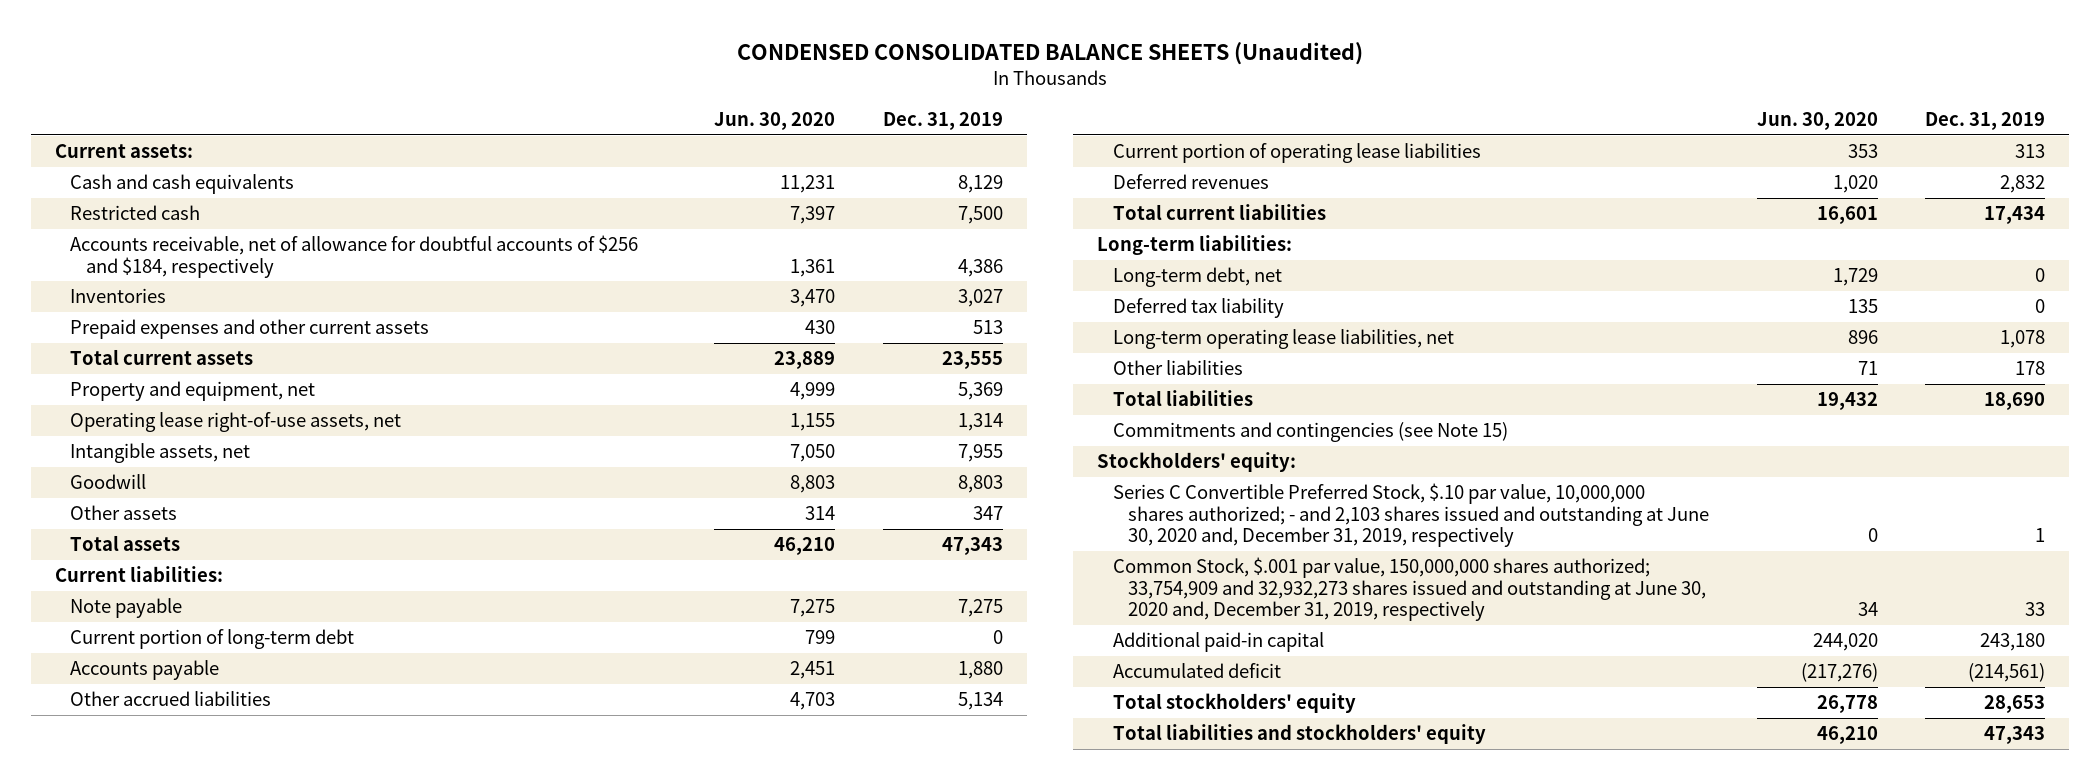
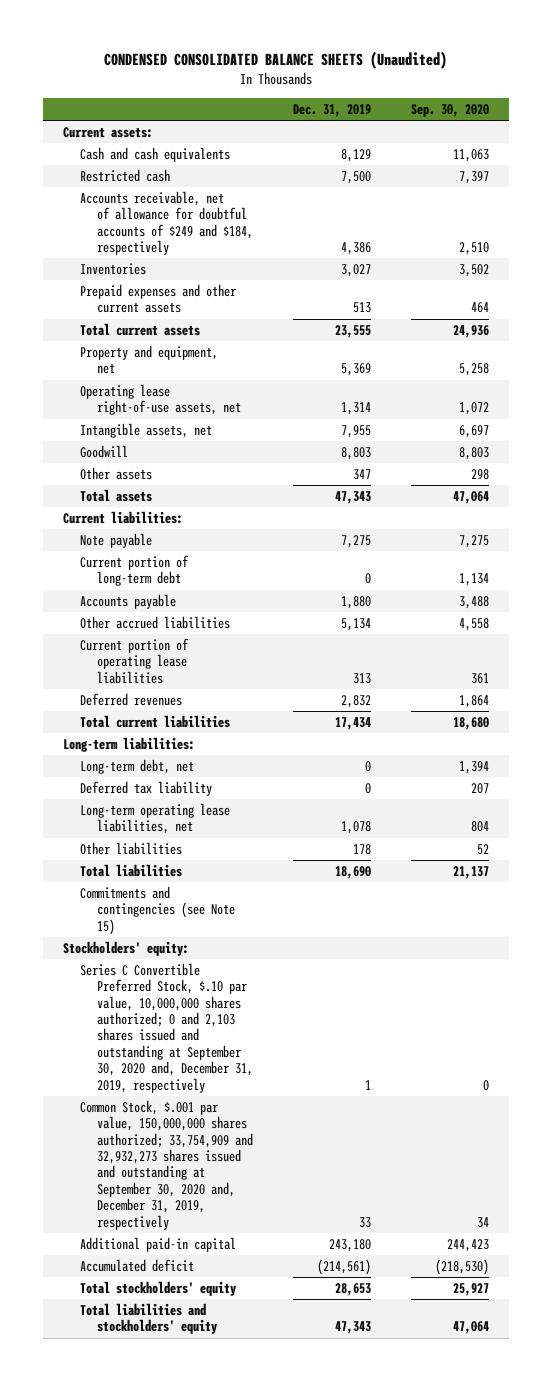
- | Jun. 30, 2020 | Dec. 31, 2019
+ | Dec. 31, 2019 | Sep. 30, 2020
- Accounts receivable, net of allowance for doubtful accounts of $256 and $184, respectively | 1,361 | 4,386
+ Accounts receivable, net of allowance for doubtful accounts of $249 and $184, respectively | 4,386 | 2,510
- Series C Convertible Preferred Stock, $.10 par value, 10,000,000 shares authorized; - and 2,103 shares issued and outstanding at June 30, 2020 and, December 31, 2019, respectively | 0 | 1
- Common Stock, $.001 par value, 150,000,000 shares authorized; 33,754,909 and 32,932,273 shares issued and outstanding at June 30, 2020 and, December 31, 2019, respectively | 34 | 33
+ Series C Convertible Preferred Stock, $.10 par value, 10,000,000 shares authorized; 0 and 2,103 shares issued and outstanding at September 30, 2020 and, December 31, 2019, respectively | 1 | 0
+ Common Stock, $.001 par value, 150,000,000 shares authorized; 33,754,909 and 32,932,273 shares issued and outstanding at September 30, 2020 and, December 31, 2019, respectively | 33 | 34

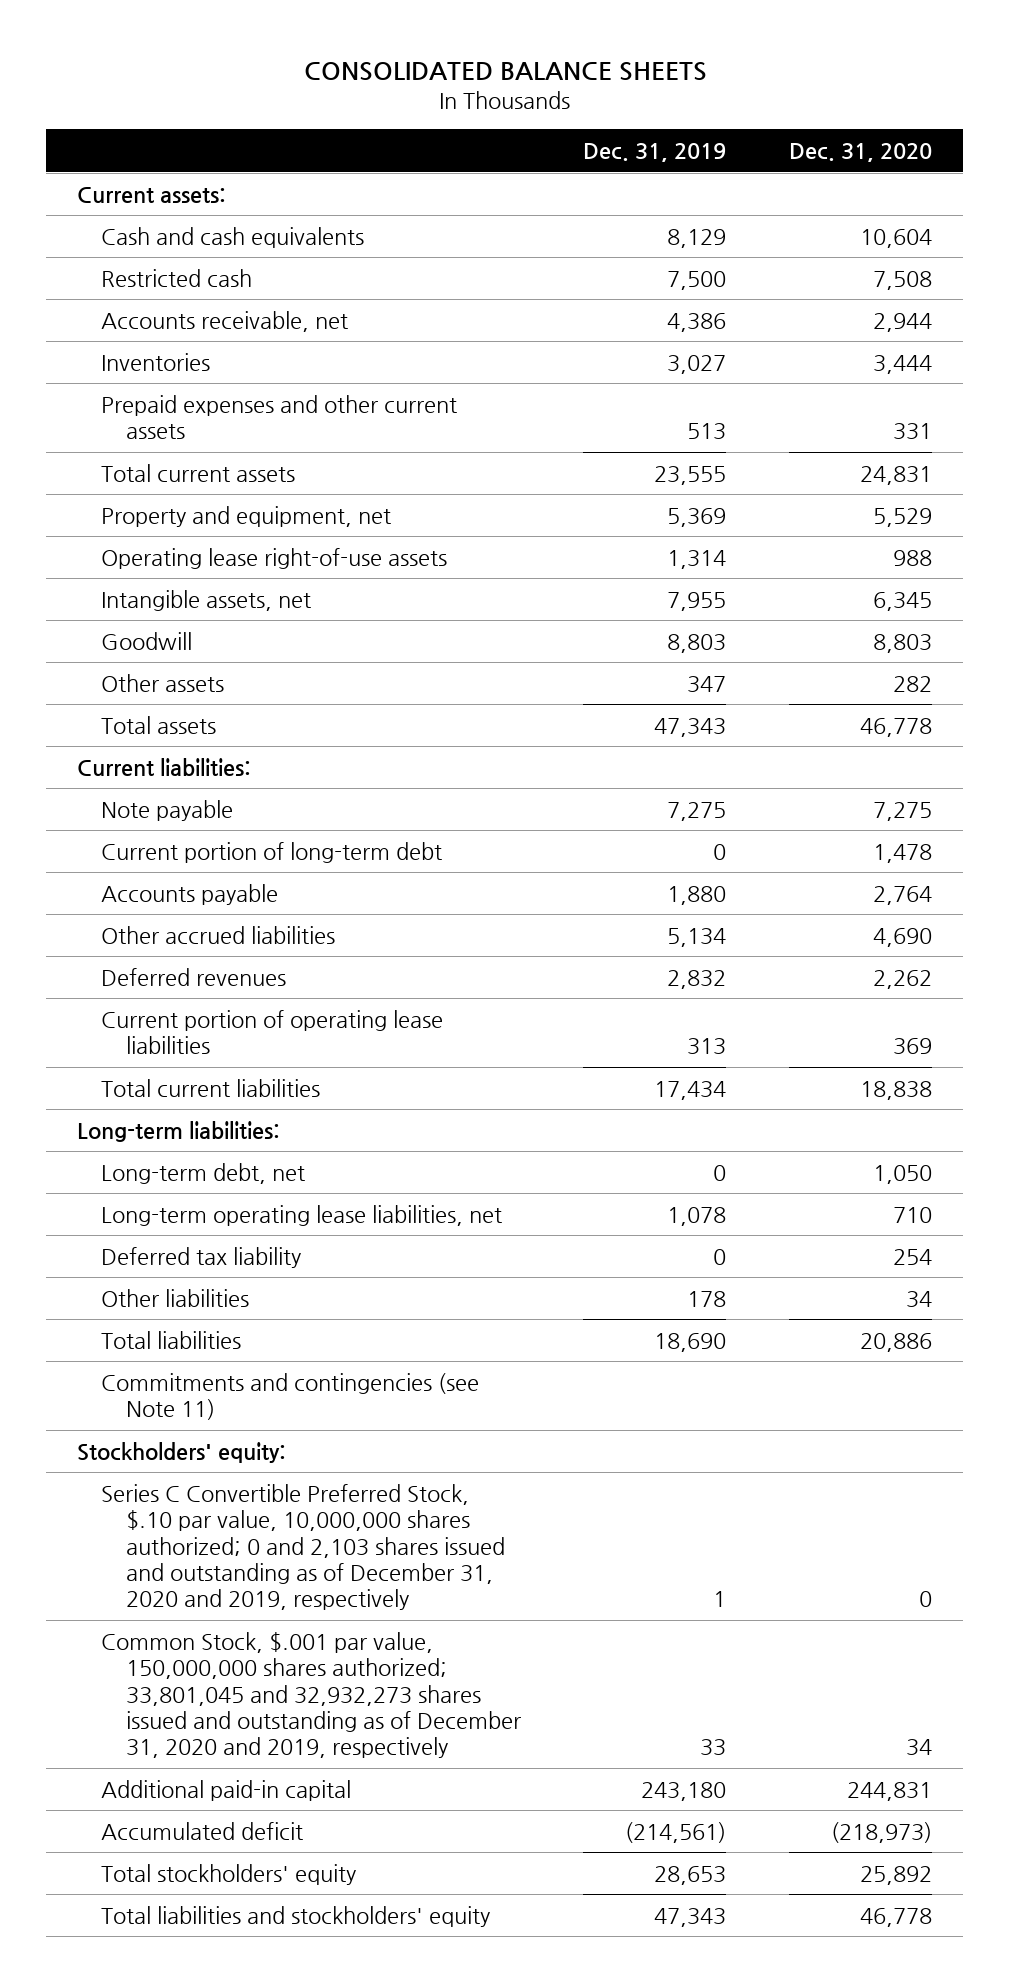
- CONDENSED CONSOLIDATED BALANCE SHEETS (Unaudited)
+ CONSOLIDATED BALANCE SHEETS
- | Dec. 31, 2019 | Sep. 30, 2020
+ | Dec. 31, 2019 | Dec. 31, 2020
- Accounts receivable, net of allowance for doubtful accounts of $249 and $184, respectively | 4,386 | 2,510
+ Accounts receivable, net | 4,386 | 2,944
- Operating lease right-of-use assets, net | 1,314 | 1,072
+ Operating lease right-of-use assets | 1,314 | 988
moved down: Current portion of operating lease liabilities | 313 | 369
moved down: Deferred tax liability | 0 | 254
- Commitments and contingencies (see Note 15)
+ Commitments and contingencies (see Note 11)
- Series C Convertible Preferred Stock, $.10 par value, 10,000,000 shares authorized; 0 and 2,103 shares issued and outstanding at September 30, 2020 and, December 31, 2019, respectively | 1 | 0
- Common Stock, $.001 par value, 150,000,000 shares authorized; 33,754,909 and 32,932,273 shares issued and outstanding at September 30, 2020 and, December 31, 2019, respectively | 33 | 34
+ Series C Convertible Preferred Stock, $.10 par value, 10,000,000 shares authorized; 0 and 2,103 shares issued and outstanding as of December 31, 2020 and 2019, respectively | 1 | 0
+ Common Stock, $.001 par value, 150,000,000 shares authorized; 33,801,045 and 32,932,273 shares issued and outstanding as of December 31, 2020 and 2019, respectively | 33 | 34

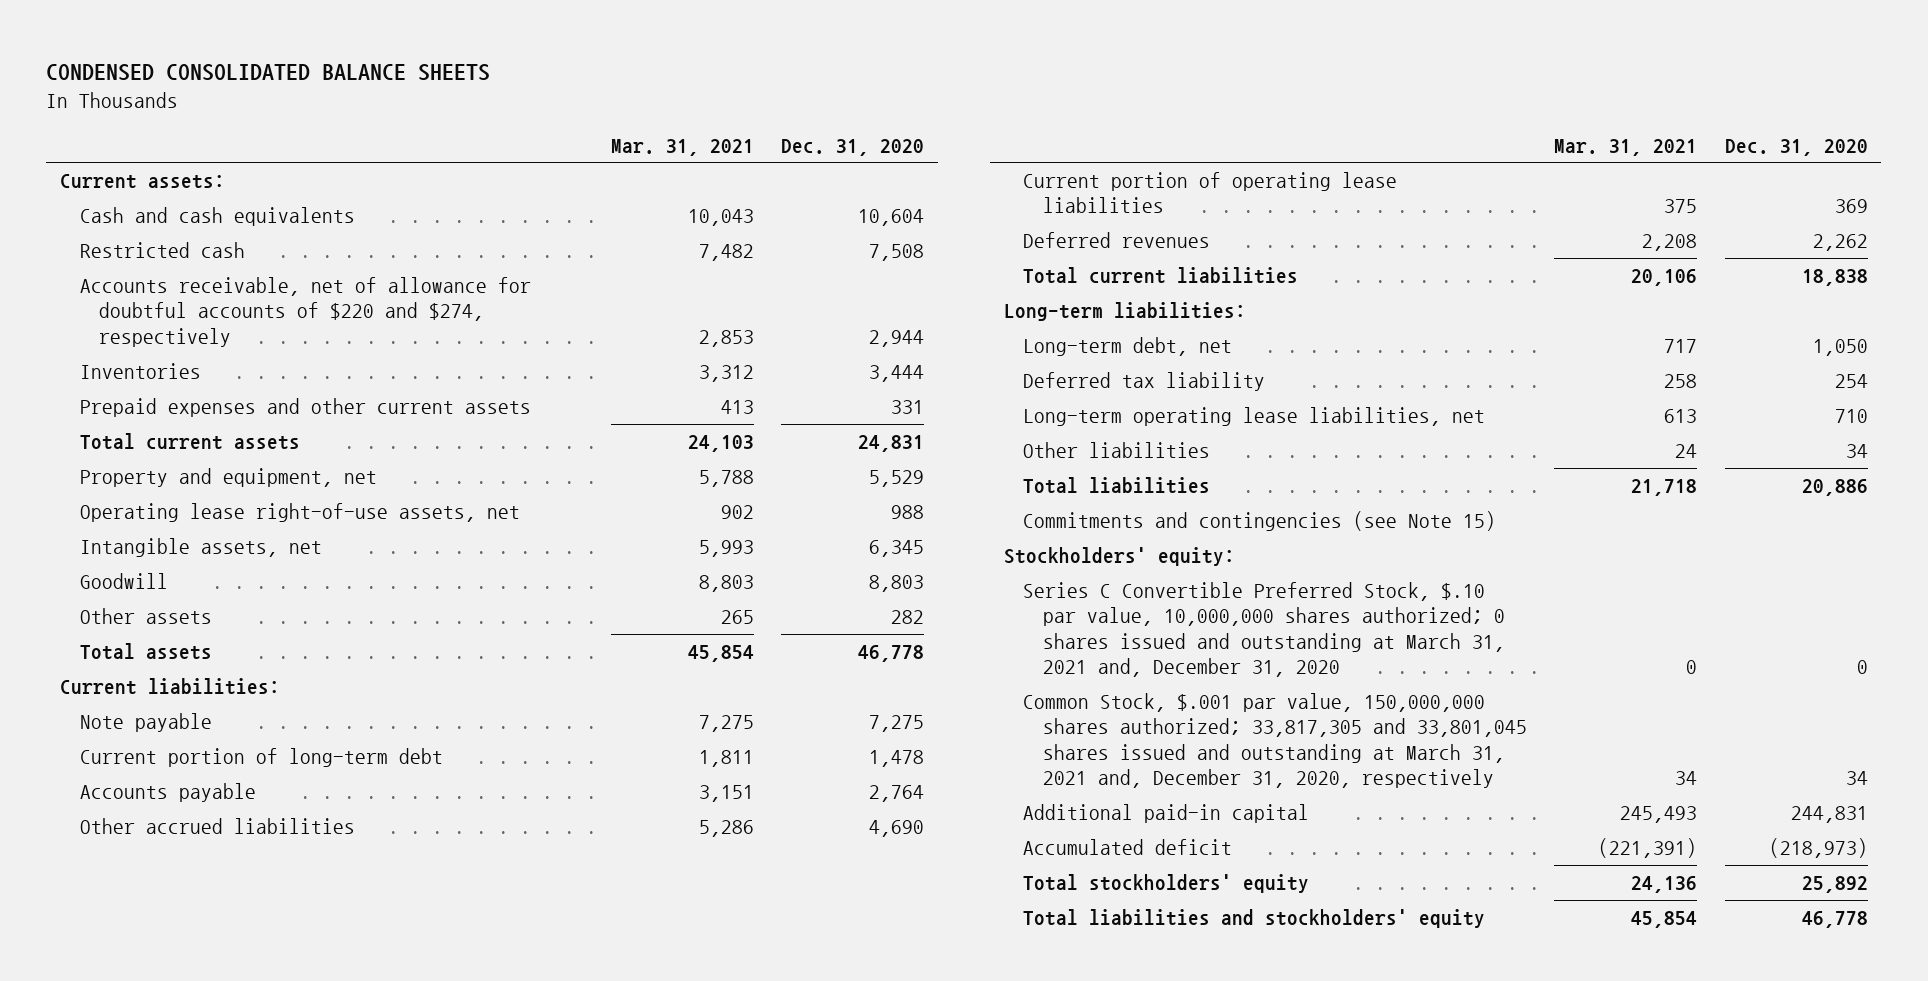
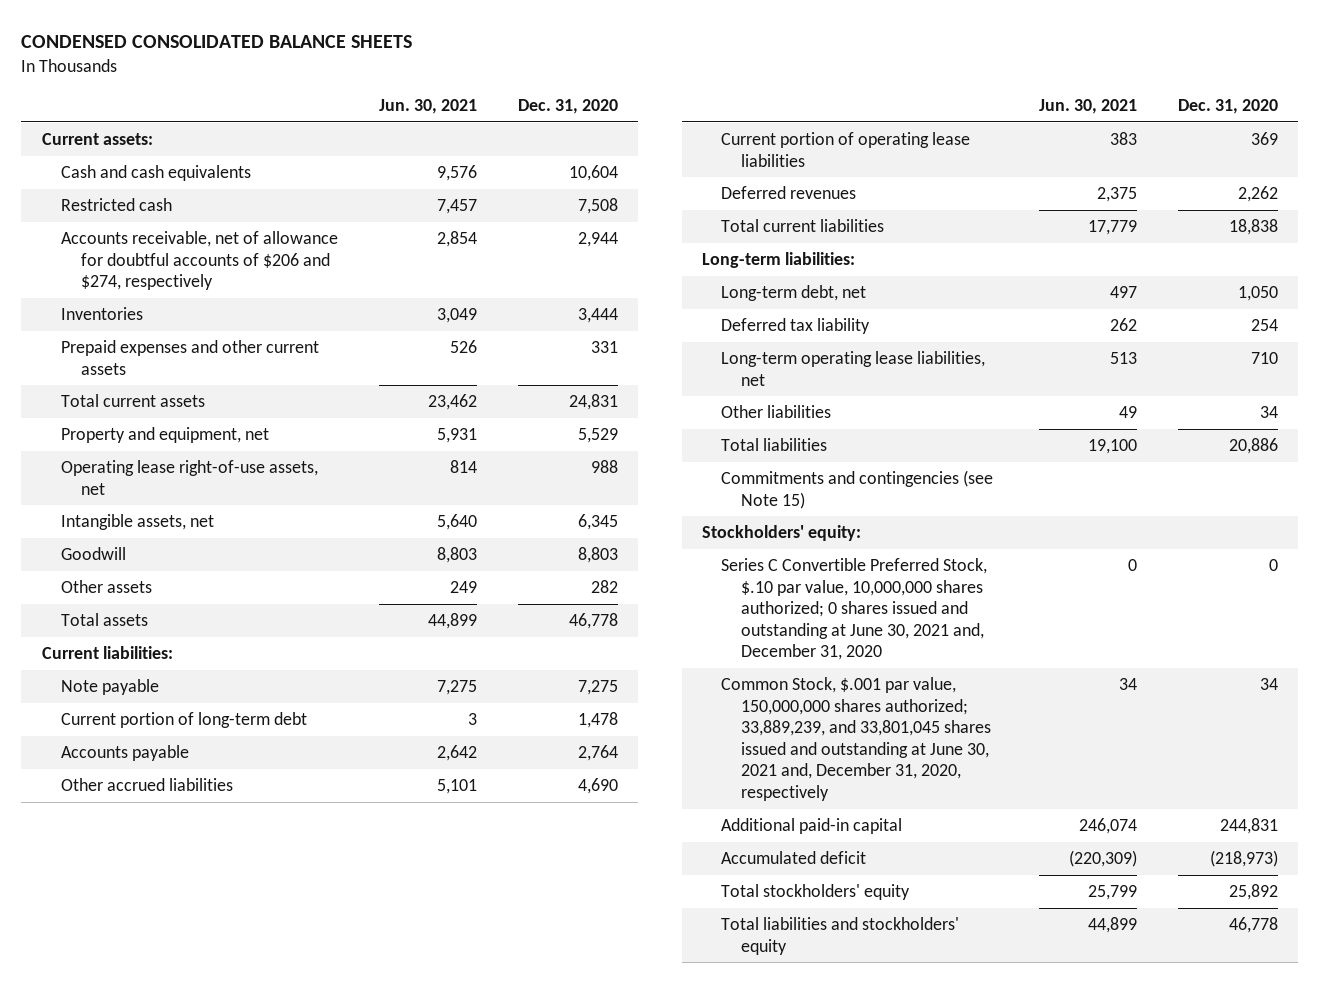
- | Mar. 31, 2021 | Dec. 31, 2020
+ | Jun. 30, 2021 | Dec. 31, 2020
- Accounts receivable, net of allowance for doubtful accounts of $220 and $274, respectively | 2,853 | 2,944
+ Accounts receivable, net of allowance for doubtful accounts of $206 and $274, respectively | 2,854 | 2,944
- Series C Convertible Preferred Stock, $.10 par value, 10,000,000 shares authorized; 0 shares issued and outstanding at March 31, 2021 and, December 31, 2020 | 0 | 0
- Common Stock, $.001 par value, 150,000,000 shares authorized; 33,817,305 and 33,801,045 shares issued and outstanding at March 31, 2021 and, December 31, 2020, respectively | 34 | 34
+ Series C Convertible Preferred Stock, $.10 par value, 10,000,000 shares authorized; 0 shares issued and outstanding at June 30, 2021 and, December 31, 2020 | 0 | 0
+ Common Stock, $.001 par value, 150,000,000 shares authorized; 33,889,239, and 33,801,045 shares issued and outstanding at June 30, 2021 and, December 31, 2020, respectively | 34 | 34

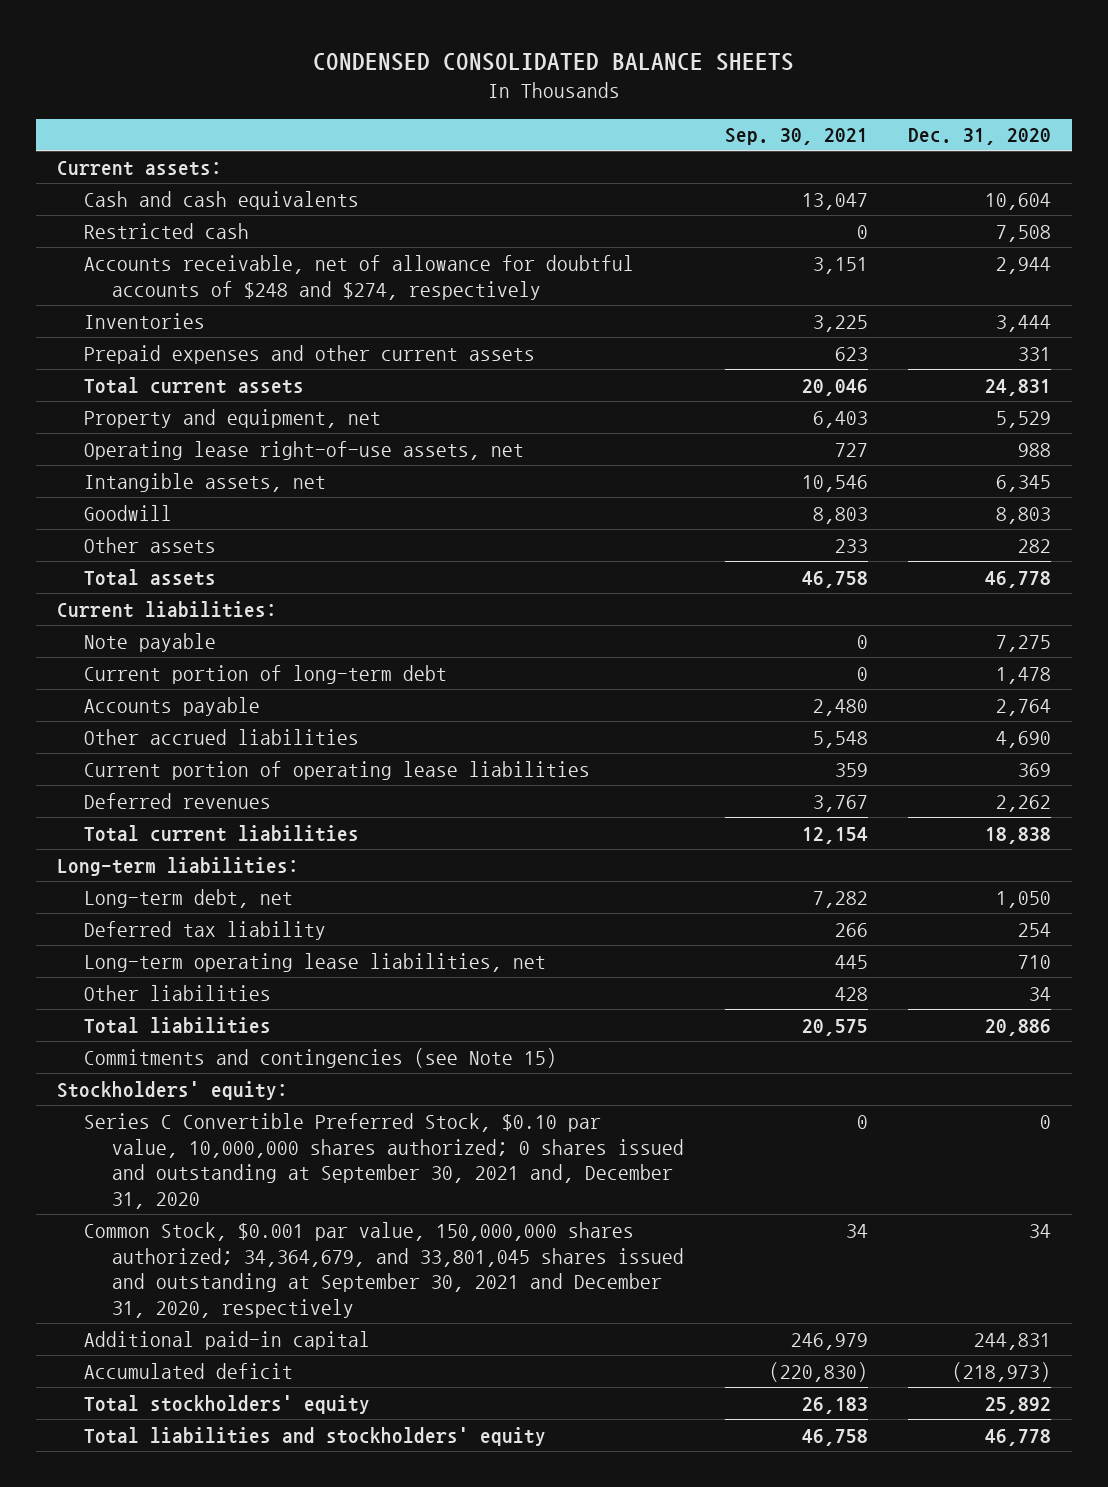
- | Jun. 30, 2021 | Dec. 31, 2020
+ | Sep. 30, 2021 | Dec. 31, 2020
- Accounts receivable, net of allowance for doubtful accounts of $206 and $274, respectively | 2,854 | 2,944
+ Accounts receivable, net of allowance for doubtful accounts of $248 and $274, respectively | 3,151 | 2,944
- Series C Convertible Preferred Stock, $.10 par value, 10,000,000 shares authorized; 0 shares issued and outstanding at June 30, 2021 and, December 31, 2020 | 0 | 0
- Common Stock, $.001 par value, 150,000,000 shares authorized; 33,889,239, and 33,801,045 shares issued and outstanding at June 30, 2021 and, December 31, 2020, respectively | 34 | 34
+ Series C Convertible Preferred Stock, $0.10 par value, 10,000,000 shares authorized; 0 shares issued and outstanding at September 30, 2021 and, December 31, 2020 | 0 | 0
+ Common Stock, $0.001 par value, 150,000,000 shares authorized; 34,364,679, and 33,801,045 shares issued and outstanding at September 30, 2021 and December 31, 2020, respectively | 34 | 34

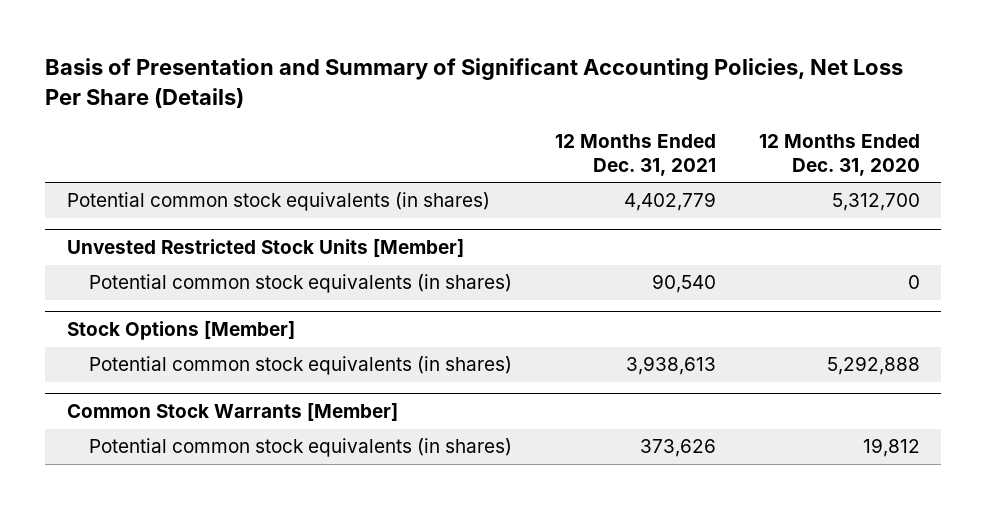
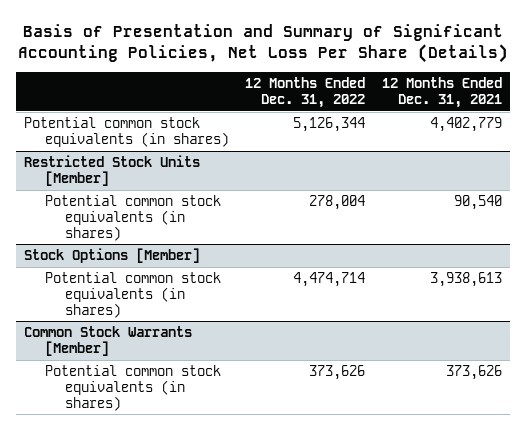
- | 12 Months Ended Dec. 31, 2021 | 12 Months Ended Dec. 31, 2020
+ | 12 Months Ended Dec. 31, 2022 | 12 Months Ended Dec. 31, 2021
- Unvested Restricted Stock Units [Member]
+ Restricted Stock Units [Member]

